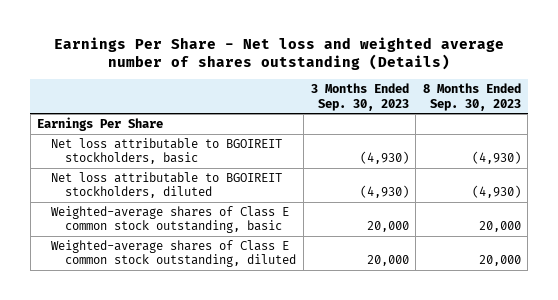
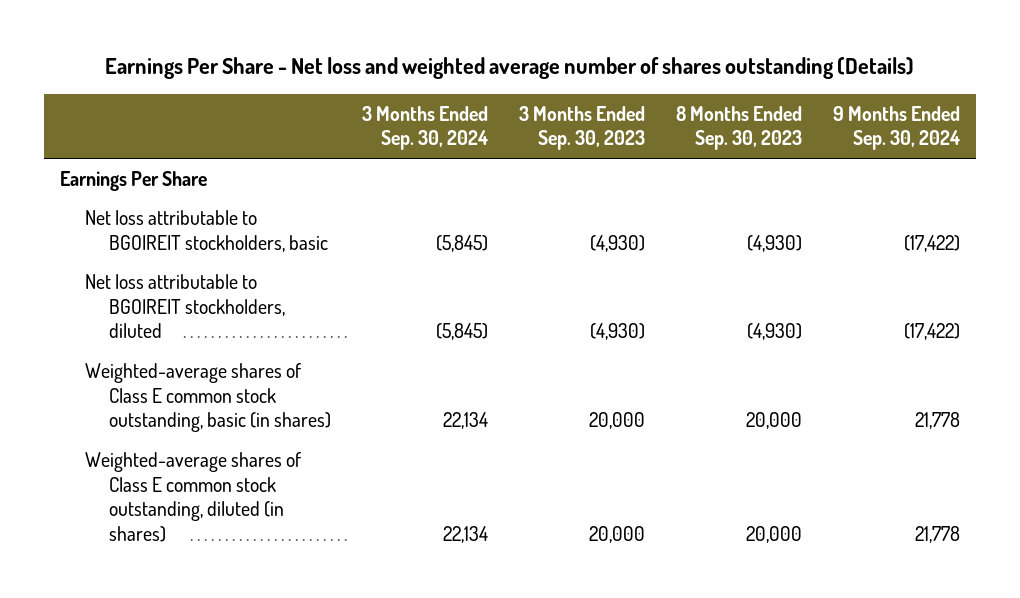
- | 3 Months Ended Sep. 30, 2023 | 8 Months Ended Sep. 30, 2023
+ | 3 Months Ended Sep. 30, 2024 | 3 Months Ended Sep. 30, 2023 | 8 Months Ended Sep. 30, 2023 | 9 Months Ended Sep. 30, 2024
- Weighted-average shares of Class E common stock outstanding, basic | 20,000 | 20,000
- Weighted-average shares of Class E common stock outstanding, diluted | 20,000 | 20,000
+ Weighted-average shares of Class E common stock outstanding, basic (in shares) | 22,134 | 20,000 | 20,000 | 21,778
+ Weighted-average shares of Class E common stock outstanding, diluted (in shares) | 22,134 | 20,000 | 20,000 | 21,778

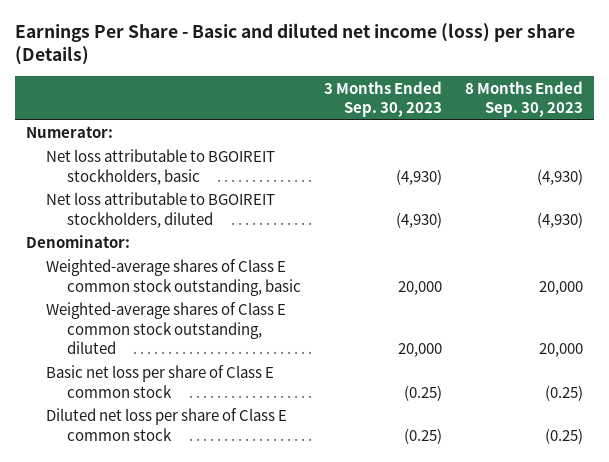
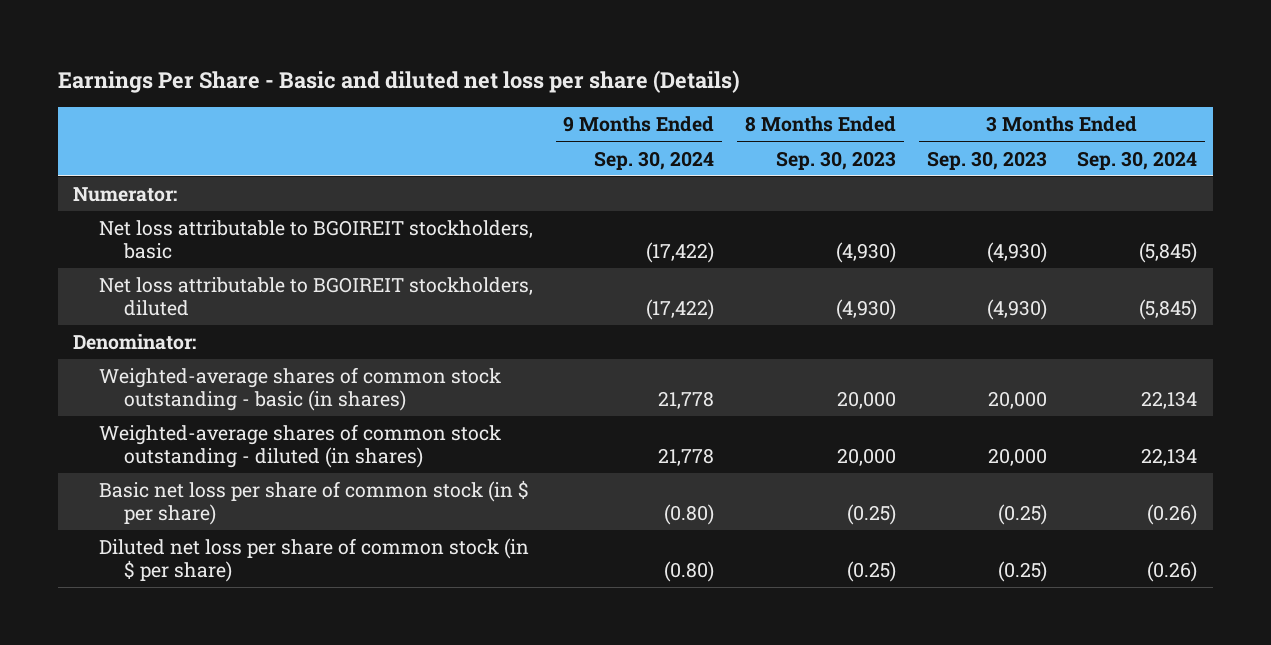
- Earnings Per Share - Basic and diluted net income (loss) per share (Details)
+ Earnings Per Share - Basic and diluted net loss per share (Details)
- | 3 Months Ended Sep. 30, 2023 | 8 Months Ended Sep. 30, 2023
+ | 9 Months Ended Sep. 30, 2024 | 8 Months Ended Sep. 30, 2023 | 3 Months Ended Sep. 30, 2023 | 3 Months Ended Sep. 30, 2024
- Weighted-average shares of Class E common stock outstanding, basic | 20,000 | 20,000
- Weighted-average shares of Class E common stock outstanding, diluted | 20,000 | 20,000
- Basic net loss per share of Class E common stock | (0.25) | (0.25)
- Diluted net loss per share of Class E common stock | (0.25) | (0.25)
+ Weighted-average shares of common stock outstanding - basic (in shares) | 21,778 | 20,000 | 20,000 | 22,134
+ Weighted-average shares of common stock outstanding - diluted (in shares) | 21,778 | 20,000 | 20,000 | 22,134
+ Basic net loss per share of common stock (in $ per share) | (0.80) | (0.25) | (0.25) | (0.26)
+ Diluted net loss per share of common stock (in $ per share) | (0.80) | (0.25) | (0.25) | (0.26)

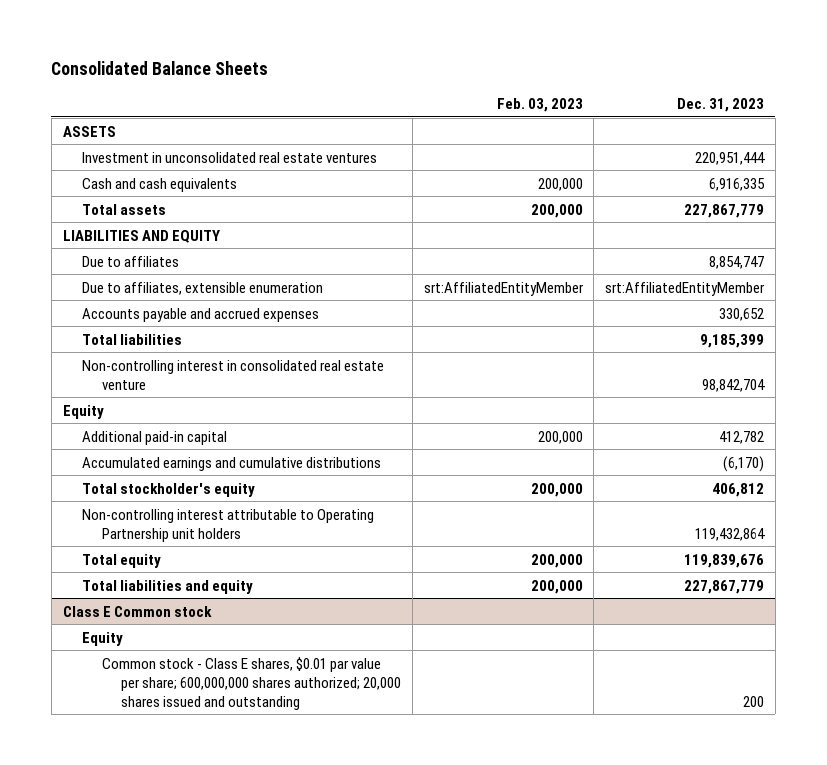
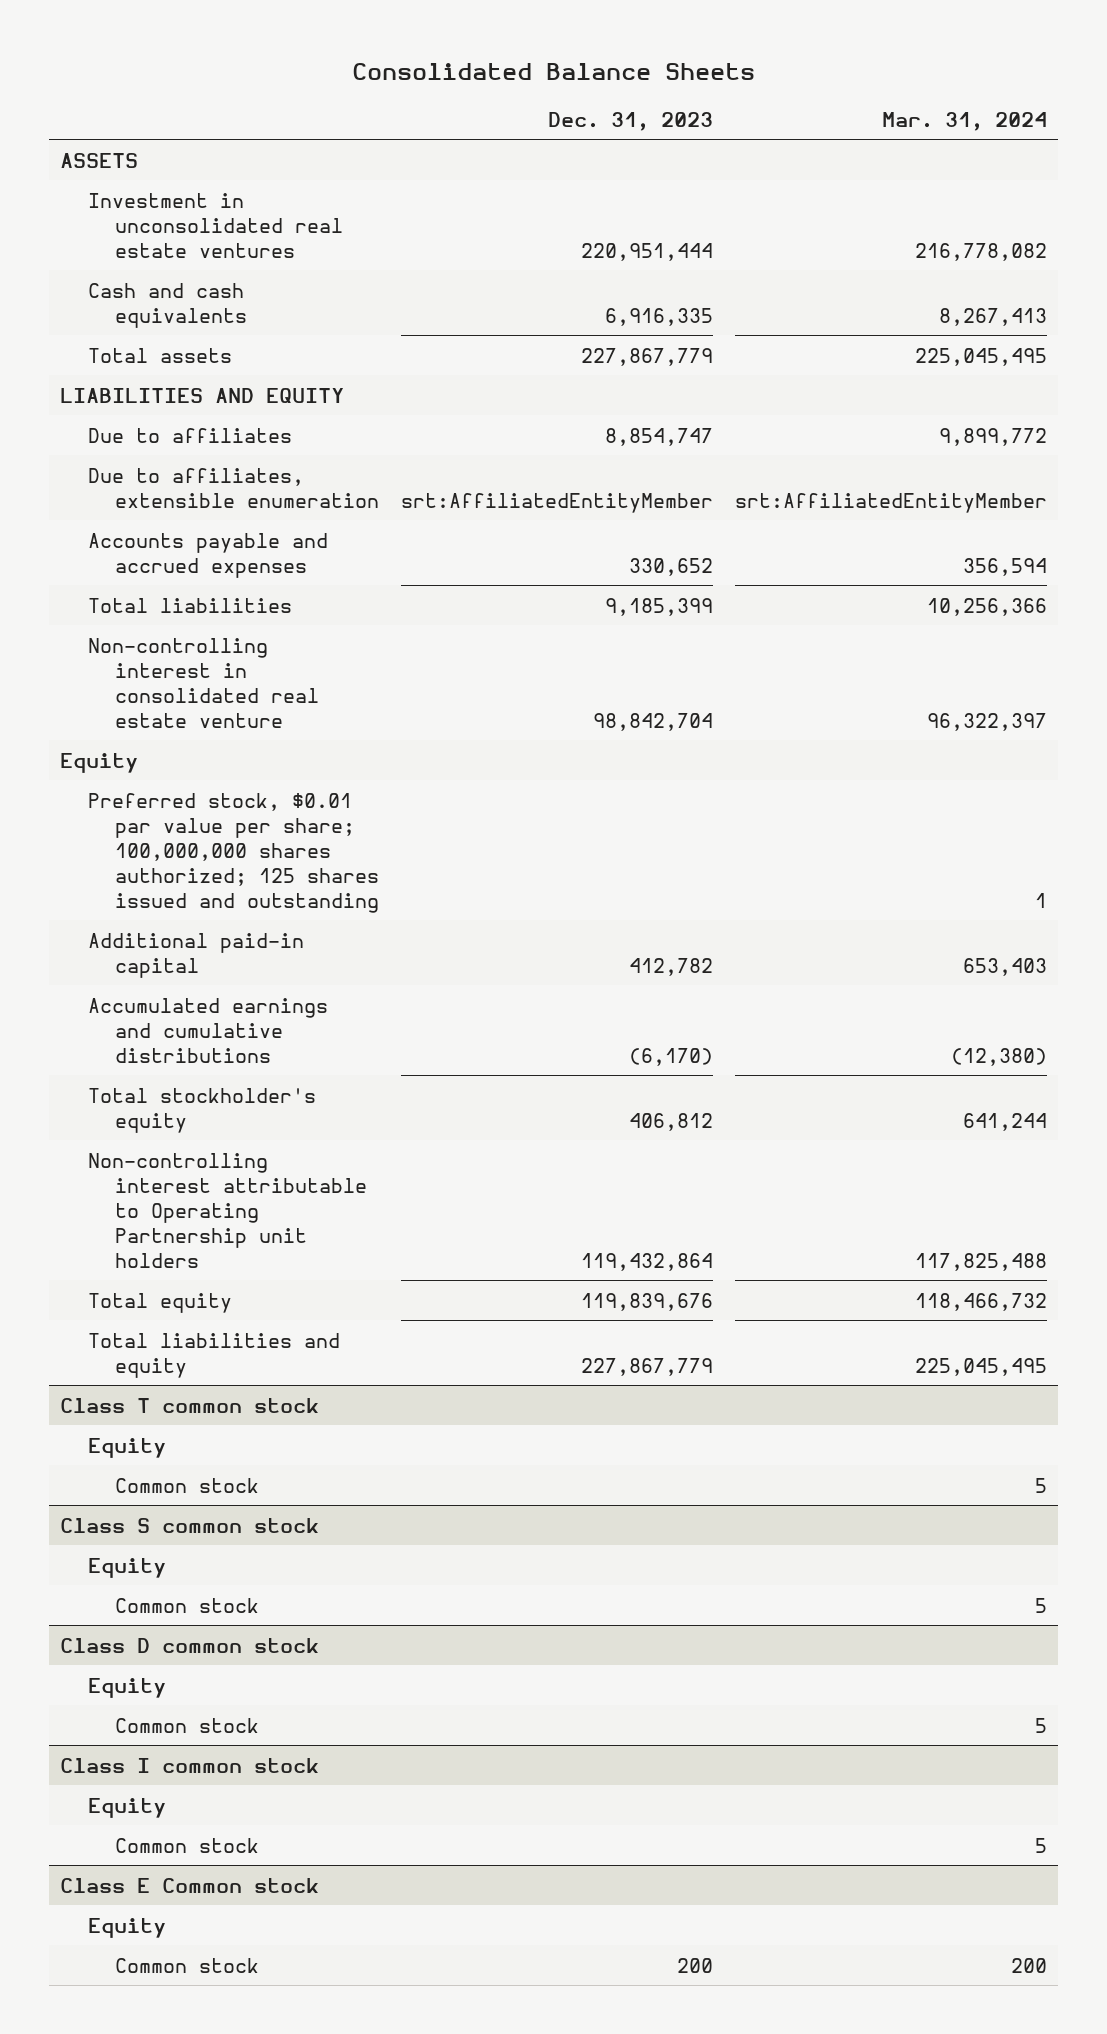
- | Feb. 03, 2023 | Dec. 31, 2023
+ | Dec. 31, 2023 | Mar. 31, 2024
+ Preferred stock, $0.01 par value per share; 100,000,000 shares authorized; 125 shares issued and outstanding | | 1
+ Class T common stock
+ Equity
+ Common stock | | 5
+ Class S common stock
+ Equity
+ Common stock | | 5
+ Class D common stock
+ Equity
+ Common stock | | 5
+ Class I common stock
+ Equity
+ Common stock | | 5
@ Class E Common stock
- Common stock - Class E shares, $0.01 par value per share; 600,000,000 shares authorized; 20,000 shares issued and outstanding | | 200
+ Common stock | 200 | 200

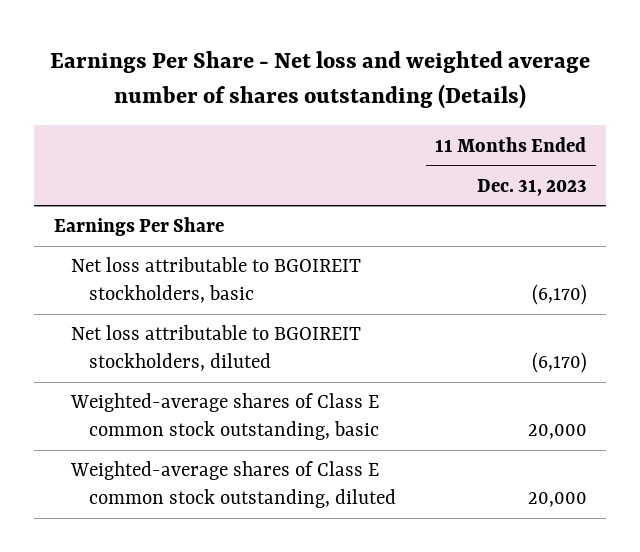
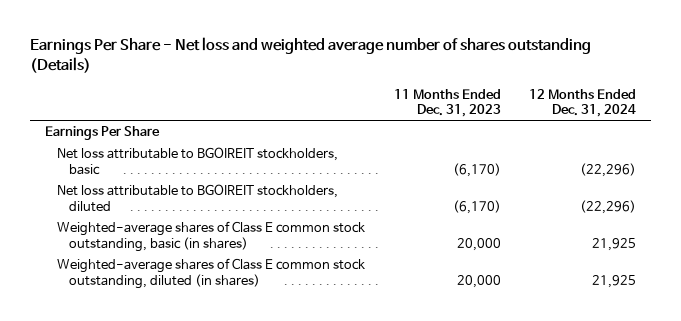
- | 11 Months Ended Dec. 31, 2023
+ | 11 Months Ended Dec. 31, 2023 | 12 Months Ended Dec. 31, 2024
- Weighted-average shares of Class E common stock outstanding, basic | 20,000
- Weighted-average shares of Class E common stock outstanding, diluted | 20,000
+ Weighted-average shares of Class E common stock outstanding, basic (in shares) | 20,000 | 21,925
+ Weighted-average shares of Class E common stock outstanding, diluted (in shares) | 20,000 | 21,925

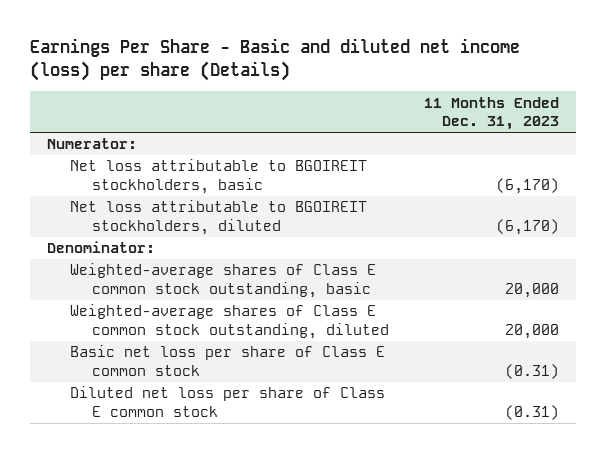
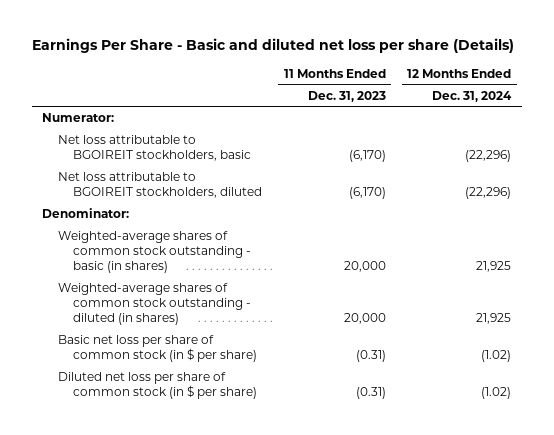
- Earnings Per Share - Basic and diluted net income (loss) per share (Details)
+ Earnings Per Share - Basic and diluted net loss per share (Details)
- | 11 Months Ended Dec. 31, 2023
+ | 11 Months Ended Dec. 31, 2023 | 12 Months Ended Dec. 31, 2024
- Weighted-average shares of Class E common stock outstanding, basic | 20,000
- Weighted-average shares of Class E common stock outstanding, diluted | 20,000
- Basic net loss per share of Class E common stock | (0.31)
- Diluted net loss per share of Class E common stock | (0.31)
+ Weighted-average shares of common stock outstanding - basic (in shares) | 20,000 | 21,925
+ Weighted-average shares of common stock outstanding - diluted (in shares) | 20,000 | 21,925
+ Basic net loss per share of common stock (in $ per share) | (0.31) | (1.02)
+ Diluted net loss per share of common stock (in $ per share) | (0.31) | (1.02)

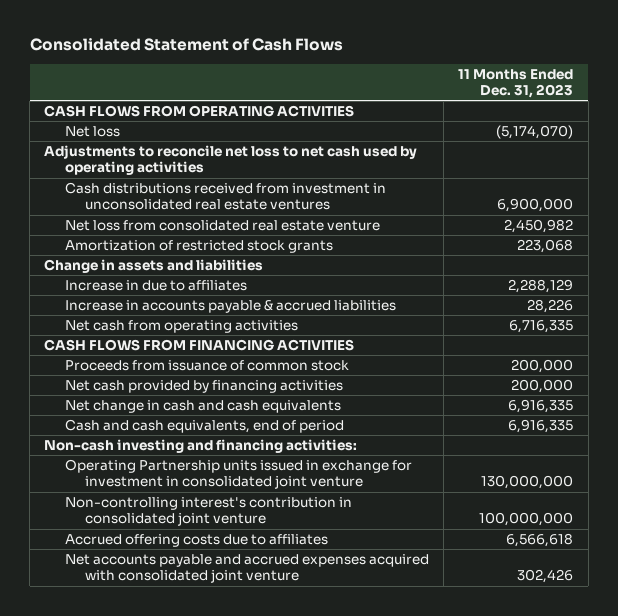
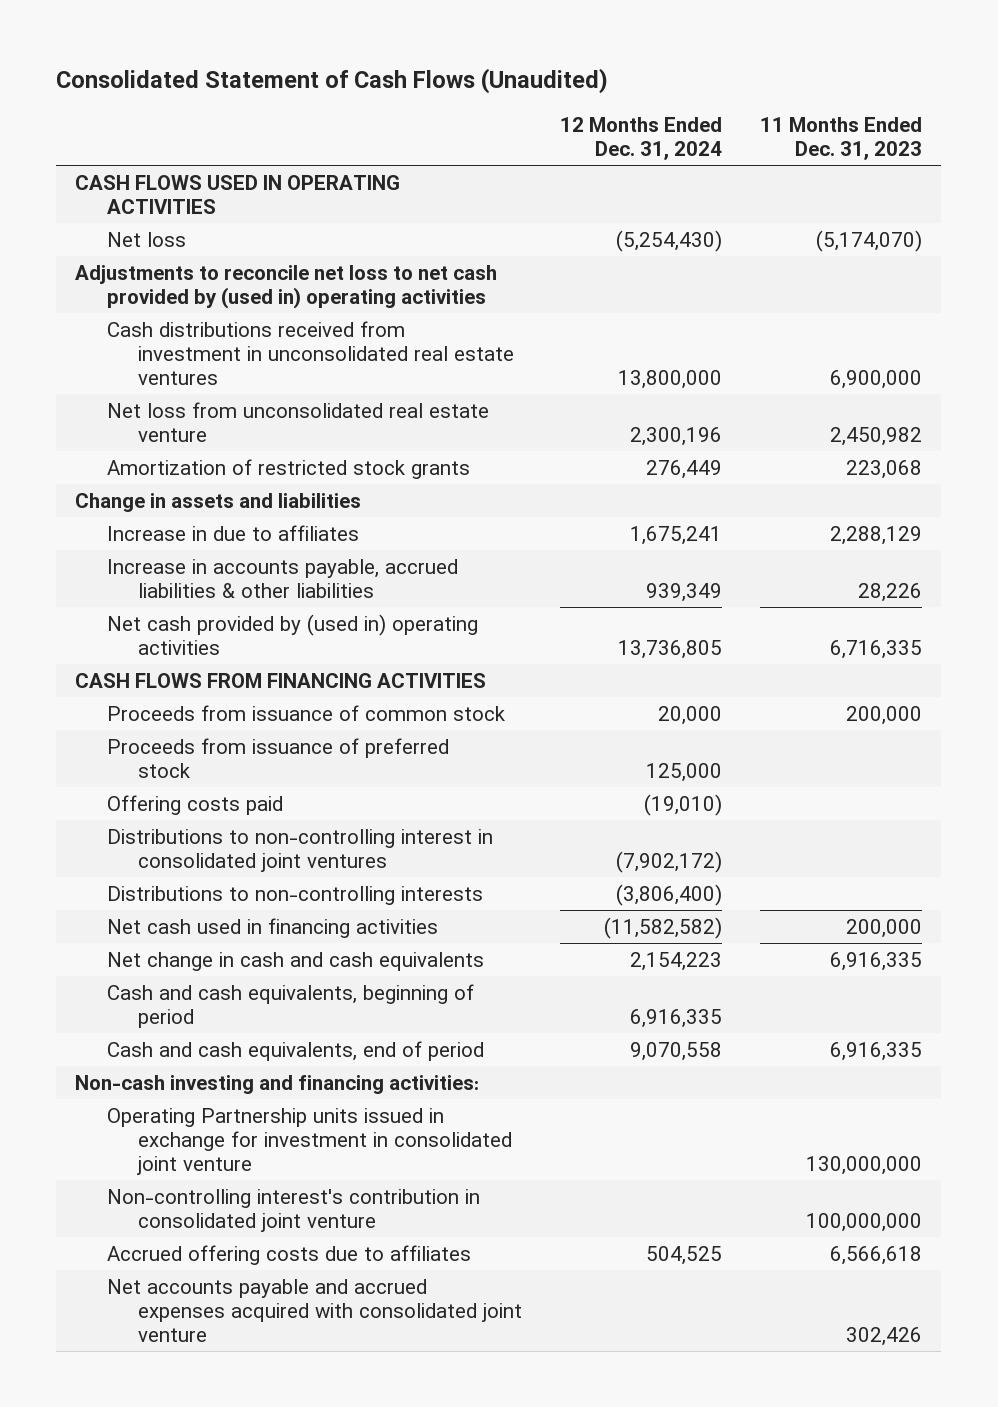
- Consolidated Statement of Cash Flows
+ Consolidated Statement of Cash Flows (Unaudited)
- | 11 Months Ended Dec. 31, 2023
+ | 12 Months Ended Dec. 31, 2024 | 11 Months Ended Dec. 31, 2023
- CASH FLOWS FROM OPERATING ACTIVITIES
+ CASH FLOWS USED IN OPERATING ACTIVITIES
- Adjustments to reconcile net loss to net cash used by operating activities
+ Adjustments to reconcile net loss to net cash provided by (used in) operating activities
- Net loss from consolidated real estate venture | 2,450,982
+ Net loss from unconsolidated real estate venture | 2,300,196 | 2,450,982
- Increase in accounts payable & accrued liabilities | 28,226
- Net cash from operating activities | 6,716,335
+ Increase in accounts payable, accrued liabilities & other liabilities | 939,349 | 28,226
+ Net cash provided by (used in) operating activities | 13,736,805 | 6,716,335
- Net cash provided by financing activities | 200,000
+ Proceeds from issuance of preferred stock | 125,000 |
+ Offering costs paid | (19,010) |
+ Distributions to non-controlling interest in consolidated joint ventures | (7,902,172) |
+ Distributions to non-controlling interests | (3,806,400) |
+ Net cash used in financing activities | (11,582,582) | 200,000
+ Cash and cash equivalents, beginning of period | 6,916,335 |

